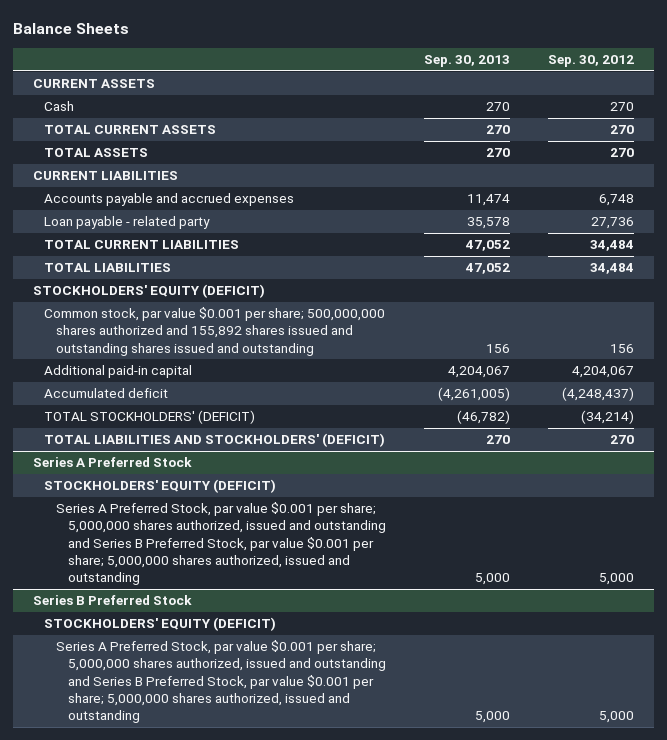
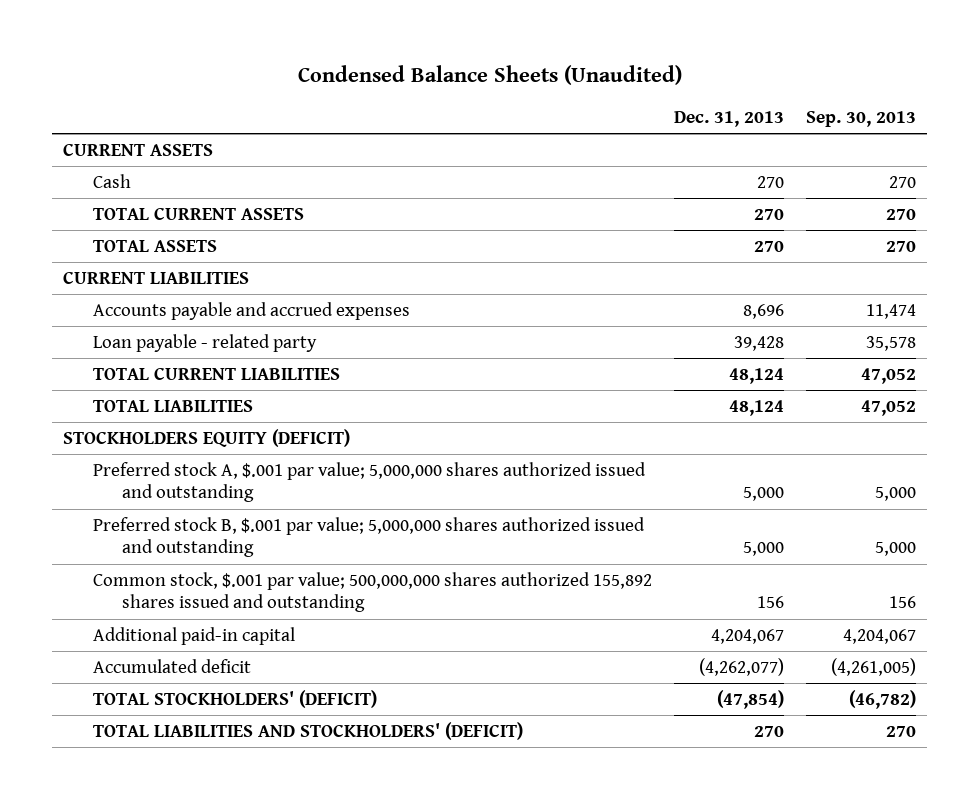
- Balance Sheets
+ Condensed Balance Sheets (Unaudited)
- | Sep. 30, 2013 | Sep. 30, 2012
+ | Dec. 31, 2013 | Sep. 30, 2013
- STOCKHOLDERS' EQUITY (DEFICIT)
- Common stock, par value $0.001 per share; 500,000,000 shares authorized and 155,892 shares issued and outstanding shares issued and outstanding | 156 | 156
+ STOCKHOLDERS EQUITY (DEFICIT)
+ Preferred stock A, $.001 par value; 5,000,000 shares authorized issued and outstanding | 5,000 | 5,000
+ Preferred stock B, $.001 par value; 5,000,000 shares authorized issued and outstanding | 5,000 | 5,000
+ Common stock, $.001 par value; 500,000,000 shares authorized 155,892 shares issued and outstanding | 156 | 156
- Series A Preferred Stock
- STOCKHOLDERS' EQUITY (DEFICIT)
- Series A Preferred Stock, par value $0.001 per share; 5,000,000 shares authorized, issued and outstanding and Series B Preferred Stock, par value $0.001 per share; 5,000,000 shares authorized, issued and outstanding | 5,000 | 5,000
- Series B Preferred Stock
- STOCKHOLDERS' EQUITY (DEFICIT)
- Series A Preferred Stock, par value $0.001 per share; 5,000,000 shares authorized, issued and outstanding and Series B Preferred Stock, par value $0.001 per share; 5,000,000 shares authorized, issued and outstanding | 5,000 | 5,000

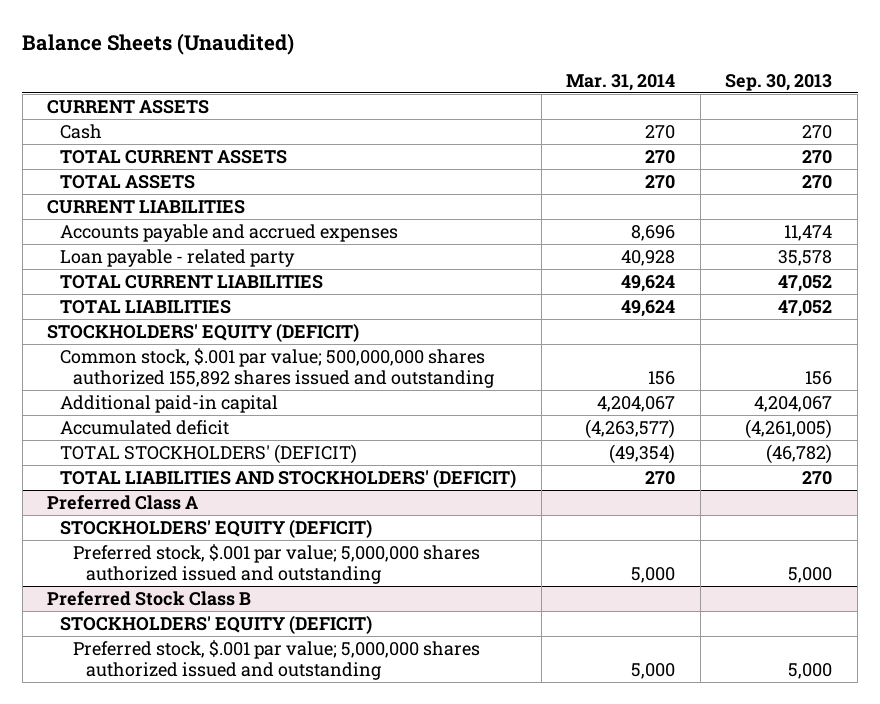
- Condensed Balance Sheets (Unaudited)
+ Balance Sheets (Unaudited)
- | Dec. 31, 2013 | Sep. 30, 2013
+ | Mar. 31, 2014 | Sep. 30, 2013
- STOCKHOLDERS EQUITY (DEFICIT)
- Preferred stock A, $.001 par value; 5,000,000 shares authorized issued and outstanding | 5,000 | 5,000
- Preferred stock B, $.001 par value; 5,000,000 shares authorized issued and outstanding | 5,000 | 5,000
+ STOCKHOLDERS' EQUITY (DEFICIT)
+ Preferred Class A
+ STOCKHOLDERS' EQUITY (DEFICIT)
+ Preferred stock, $.001 par value; 5,000,000 shares authorized issued and outstanding | 5,000 | 5,000
+ Preferred Stock Class B
+ STOCKHOLDERS' EQUITY (DEFICIT)
+ Preferred stock, $.001 par value; 5,000,000 shares authorized issued and outstanding | 5,000 | 5,000

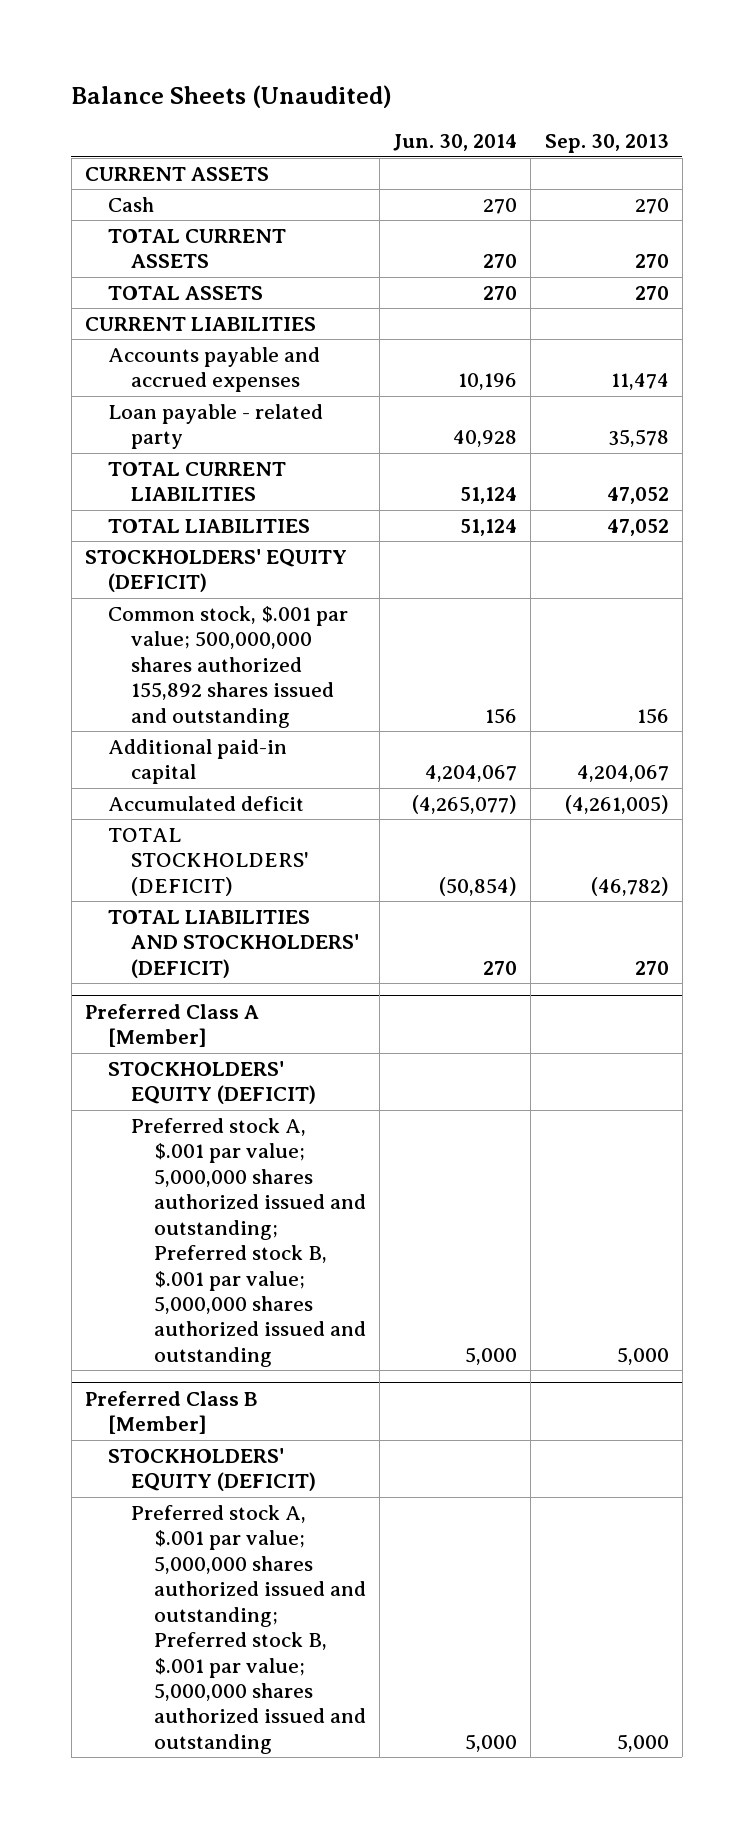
- | Mar. 31, 2014 | Sep. 30, 2013
+ | Jun. 30, 2014 | Sep. 30, 2013
- Preferred Class A
+ Preferred Class A [Member]
- Preferred stock, $.001 par value; 5,000,000 shares authorized issued and outstanding | 5,000 | 5,000
- Preferred Stock Class B
+ Preferred stock A, $.001 par value; 5,000,000 shares authorized issued and outstanding; Preferred stock B, $.001 par value; 5,000,000 shares authorized issued and outstanding | 5,000 | 5,000
+ Preferred Class B [Member]
- Preferred stock, $.001 par value; 5,000,000 shares authorized issued and outstanding | 5,000 | 5,000
+ Preferred stock A, $.001 par value; 5,000,000 shares authorized issued and outstanding; Preferred stock B, $.001 par value; 5,000,000 shares authorized issued and outstanding | 5,000 | 5,000

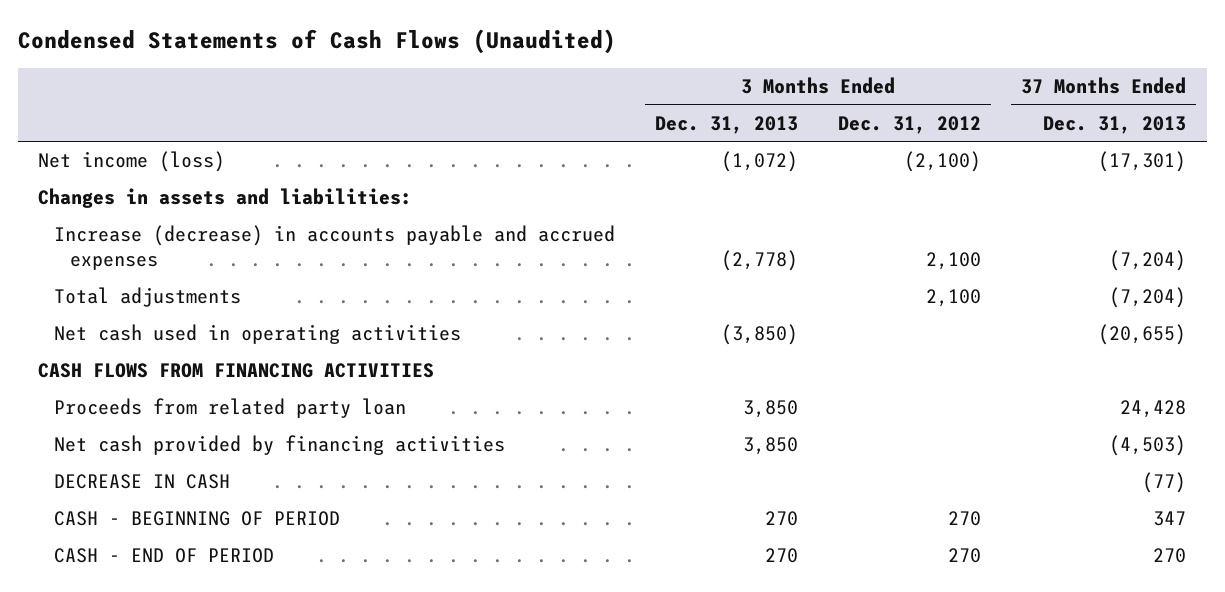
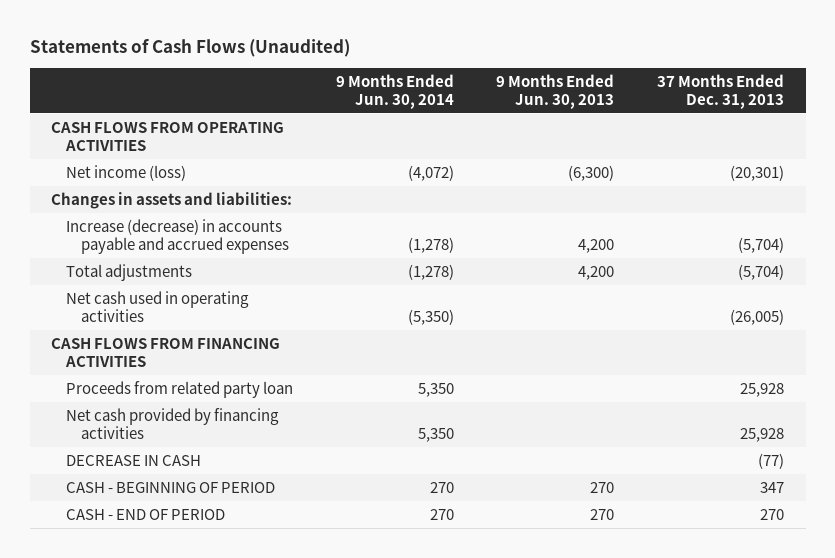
- Condensed Statements of Cash Flows (Unaudited)
+ Statements of Cash Flows (Unaudited)
- | 3 Months Ended Dec. 31, 2013 | 3 Months Ended Dec. 31, 2012 | 37 Months Ended Dec. 31, 2013
+ | 9 Months Ended Jun. 30, 2014 | 9 Months Ended Jun. 30, 2013 | 37 Months Ended Dec. 31, 2013
- Net income (loss) | (1,072) | (2,100) | (17,301)
+ CASH FLOWS FROM OPERATING ACTIVITIES
+ Net income (loss) | (4,072) | (6,300) | (20,301)
- Increase (decrease) in accounts payable and accrued expenses | (2,778) | 2,100 | (7,204)
- Total adjustments | | 2,100 | (7,204)
- Net cash used in operating activities | (3,850) | | (20,655)
+ Increase (decrease) in accounts payable and accrued expenses | (1,278) | 4,200 | (5,704)
+ Total adjustments | (1,278) | 4,200 | (5,704)
+ Net cash used in operating activities | (5,350) | | (26,005)
- Proceeds from related party loan | 3,850 | | 24,428
- Net cash provided by financing activities | 3,850 | | (4,503)
+ Proceeds from related party loan | 5,350 | | 25,928
+ Net cash provided by financing activities | 5,350 | | 25,928

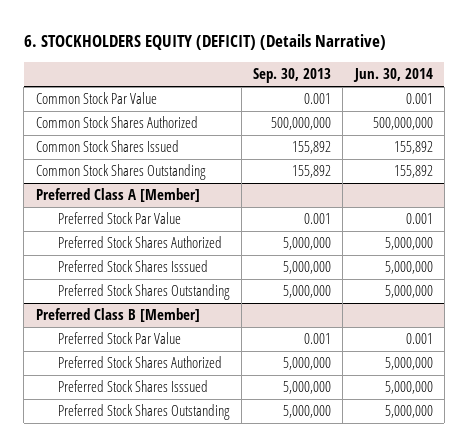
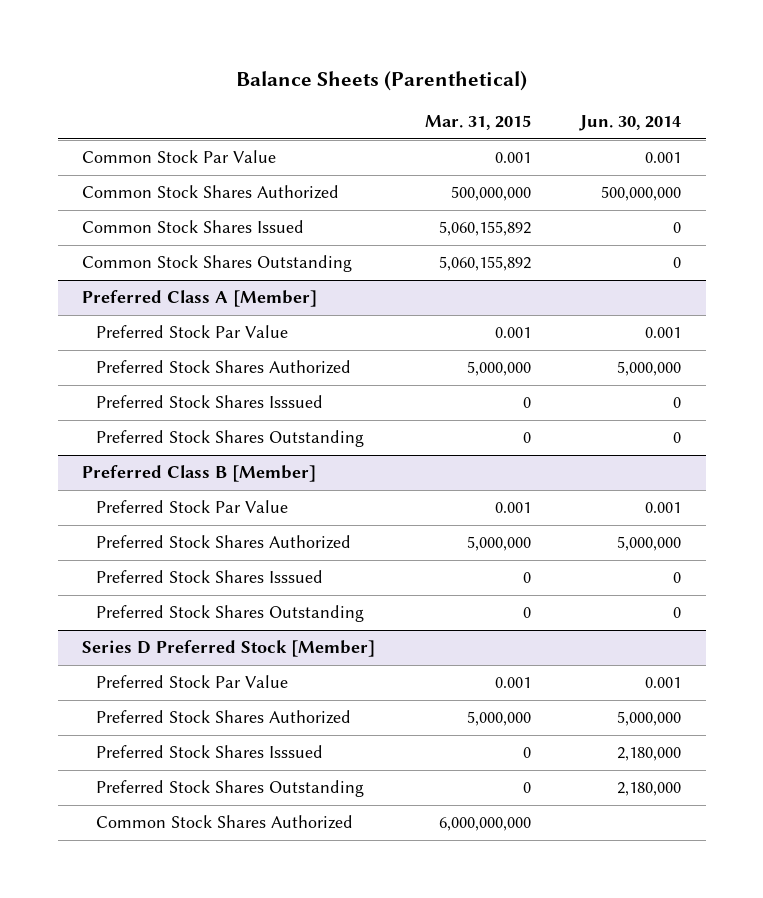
- 6. STOCKHOLDERS EQUITY (DEFICIT) (Details Narrative)
+ Balance Sheets (Parenthetical)
- | Sep. 30, 2013 | Jun. 30, 2014
+ | Mar. 31, 2015 | Jun. 30, 2014
- Common Stock Shares Issued | 155,892 | 155,892
- Common Stock Shares Outstanding | 155,892 | 155,892
+ Common Stock Shares Issued | 5,060,155,892 | 0
+ Common Stock Shares Outstanding | 5,060,155,892 | 0
@ Preferred Class A [Member]
- Preferred Stock Shares Isssued | 5,000,000 | 5,000,000
- Preferred Stock Shares Outstanding | 5,000,000 | 5,000,000
+ Preferred Stock Shares Isssued | 0 | 0
+ Preferred Stock Shares Outstanding | 0 | 0
@ Preferred Class B [Member]
- Preferred Stock Shares Isssued | 5,000,000 | 5,000,000
- Preferred Stock Shares Outstanding | 5,000,000 | 5,000,000
+ Preferred Stock Shares Isssued | 0 | 0
+ Preferred Stock Shares Outstanding | 0 | 0
+ Series D Preferred Stock [Member]
+ Preferred Stock Par Value | 0.001 | 0.001
+ Preferred Stock Shares Authorized | 5,000,000 | 5,000,000
+ Preferred Stock Shares Isssued | 0 | 2,180,000
+ Preferred Stock Shares Outstanding | 0 | 2,180,000
+ Common Stock Shares Authorized | 6,000,000,000 |

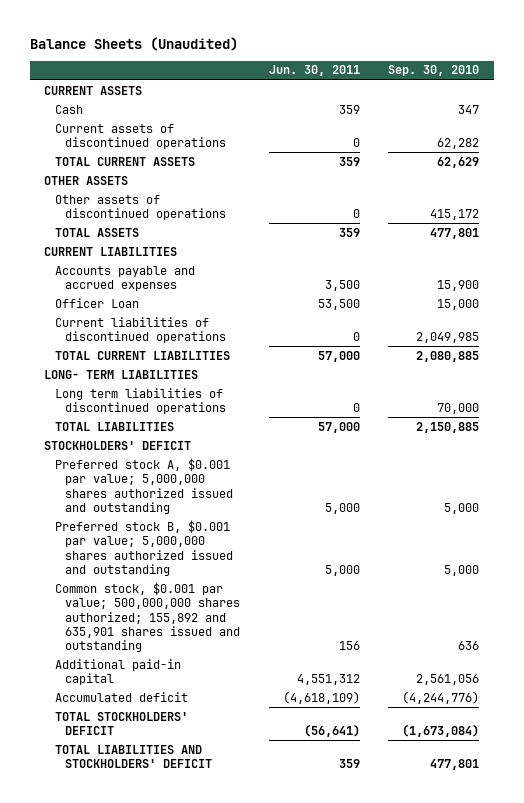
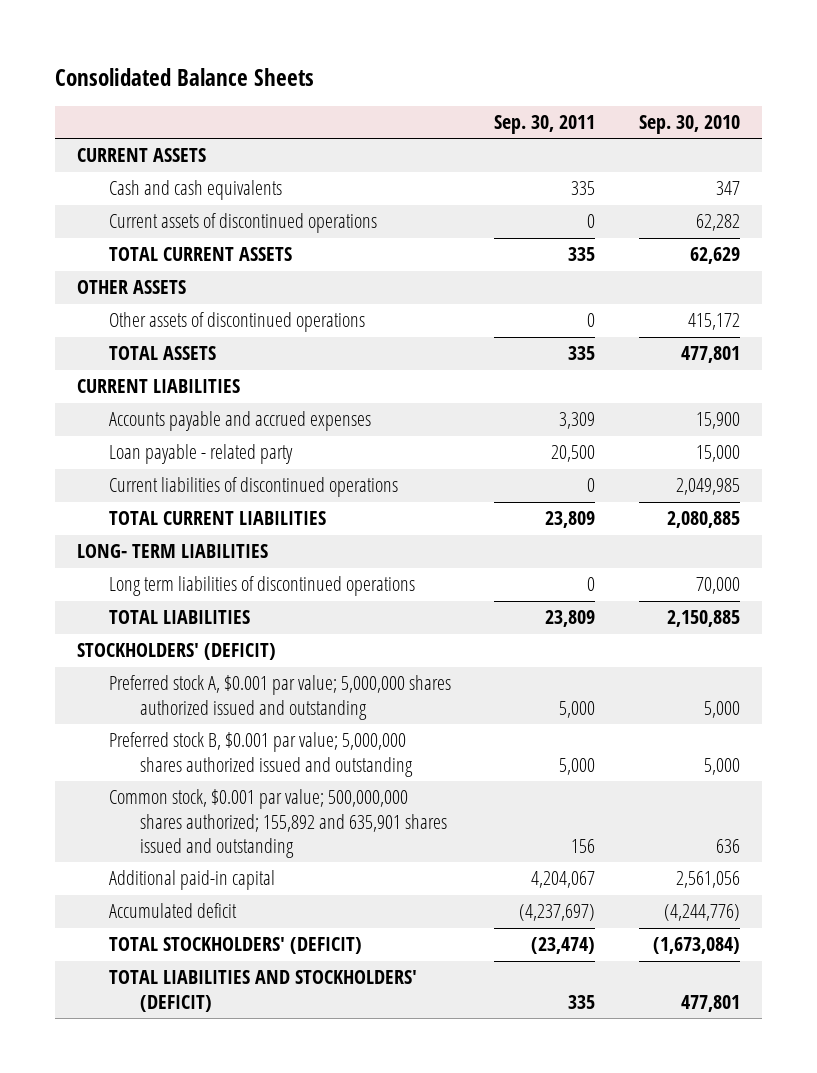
- Balance Sheets (Unaudited)
+ Consolidated Balance Sheets
- | Jun. 30, 2011 | Sep. 30, 2010
+ | Sep. 30, 2011 | Sep. 30, 2010
- Cash | 359 | 347
+ Cash and cash equivalents | 335 | 347
- Officer Loan | 53,500 | 15,000
+ Loan payable - related party | 20,500 | 15,000
- STOCKHOLDERS' DEFICIT
+ STOCKHOLDERS' (DEFICIT)
- TOTAL STOCKHOLDERS' DEFICIT | (56,641) | (1,673,084)
- TOTAL LIABILITIES AND STOCKHOLDERS' DEFICIT | 359 | 477,801
+ TOTAL STOCKHOLDERS' (DEFICIT) | (23,474) | (1,673,084)
+ TOTAL LIABILITIES AND STOCKHOLDERS' (DEFICIT) | 335 | 477,801

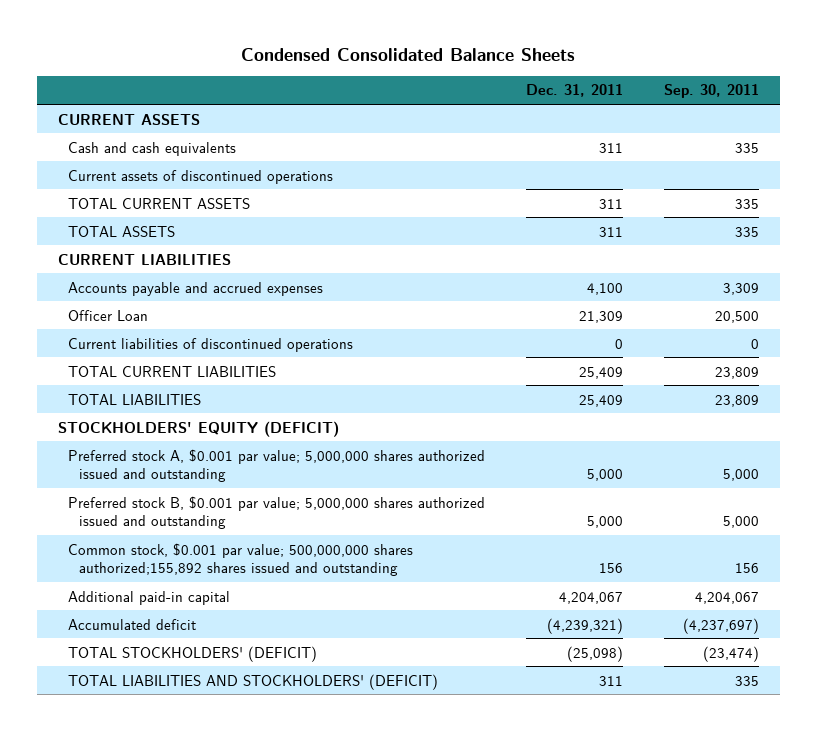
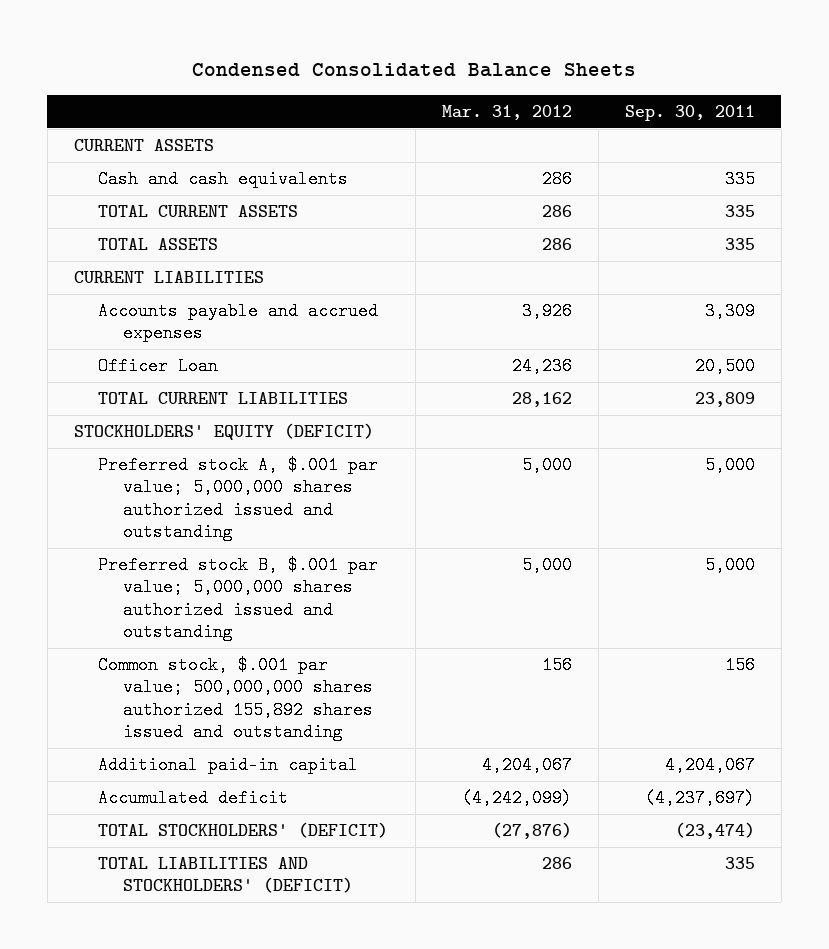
- | Dec. 31, 2011 | Sep. 30, 2011
+ | Mar. 31, 2012 | Sep. 30, 2011
- Current assets of discontinued operations
- Current liabilities of discontinued operations | 0 | 0
- TOTAL LIABILITIES | 25,409 | 23,809
- Preferred stock A, $0.001 par value; 5,000,000 shares authorized issued and outstanding | 5,000 | 5,000
- Preferred stock B, $0.001 par value; 5,000,000 shares authorized issued and outstanding | 5,000 | 5,000
- Common stock, $0.001 par value; 500,000,000 shares authorized;155,892 shares issued and outstanding | 156 | 156
+ Preferred stock A, $.001 par value; 5,000,000 shares authorized issued and outstanding | 5,000 | 5,000
+ Preferred stock B, $.001 par value; 5,000,000 shares authorized issued and outstanding | 5,000 | 5,000
+ Common stock, $.001 par value; 500,000,000 shares authorized 155,892 shares issued and outstanding | 156 | 156

